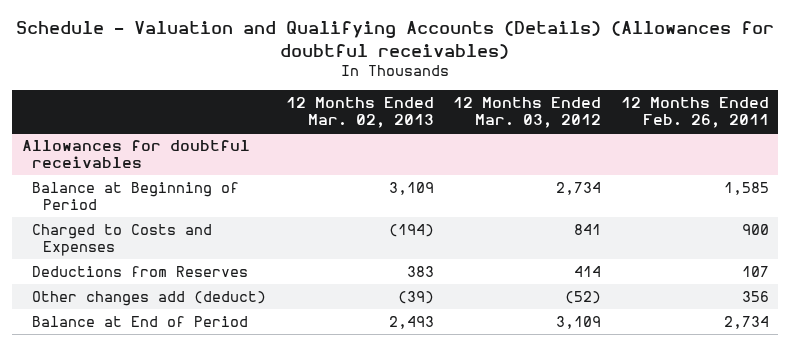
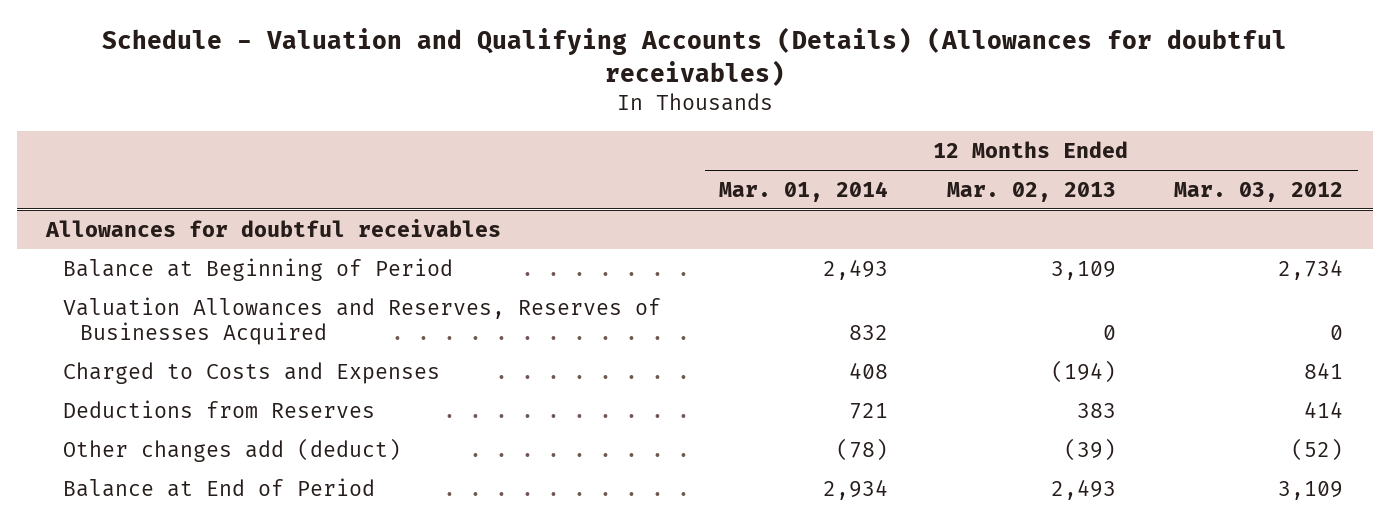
- | 12 Months Ended Mar. 02, 2013 | 12 Months Ended Mar. 03, 2012 | 12 Months Ended Feb. 26, 2011
+ | 12 Months Ended Mar. 01, 2014 | 12 Months Ended Mar. 02, 2013 | 12 Months Ended Mar. 03, 2012
@ Allowances for doubtful receivables
+ Valuation Allowances and Reserves, Reserves of Businesses Acquired | 832 | 0 | 0

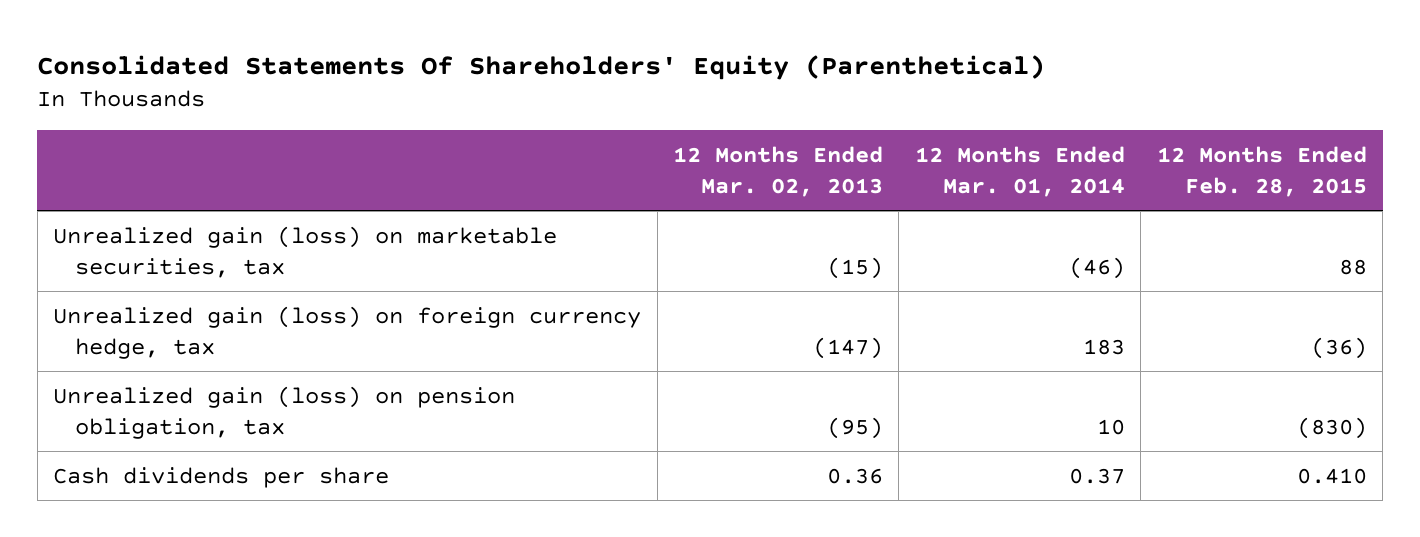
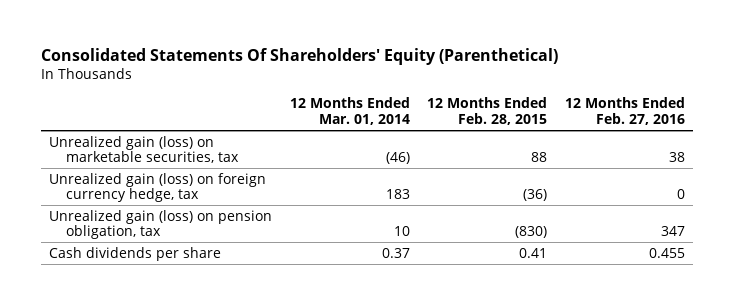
- | 12 Months Ended Mar. 02, 2013 | 12 Months Ended Mar. 01, 2014 | 12 Months Ended Feb. 28, 2015
+ | 12 Months Ended Mar. 01, 2014 | 12 Months Ended Feb. 28, 2015 | 12 Months Ended Feb. 27, 2016
- Cash dividends per share | 0.36 | 0.37 | 0.410
+ Cash dividends per share | 0.37 | 0.41 | 0.455

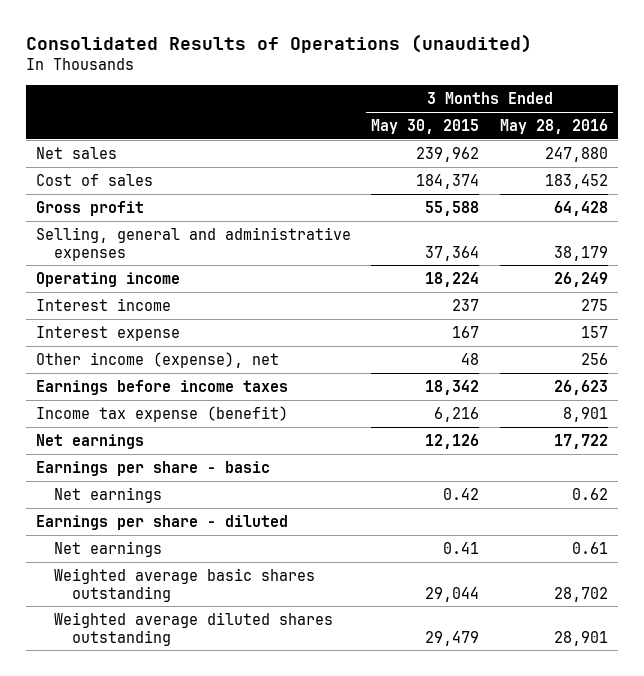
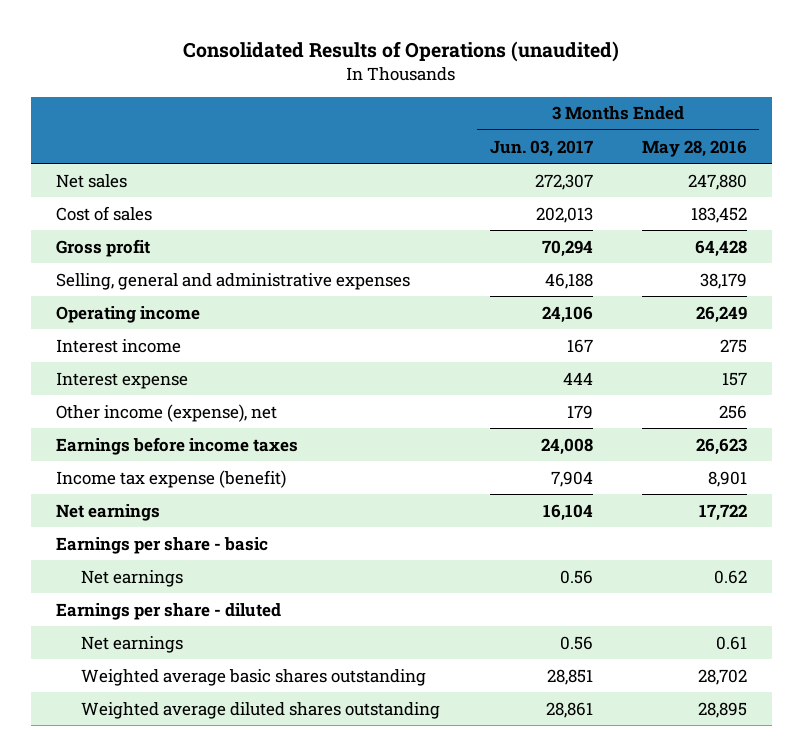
- | 3 Months Ended May 30, 2015 | 3 Months Ended May 28, 2016
+ | 3 Months Ended Jun. 03, 2017 | 3 Months Ended May 28, 2016
- Weighted average diluted shares outstanding | 29,479 | 28,901
+ Weighted average diluted shares outstanding | 28,861 | 28,895

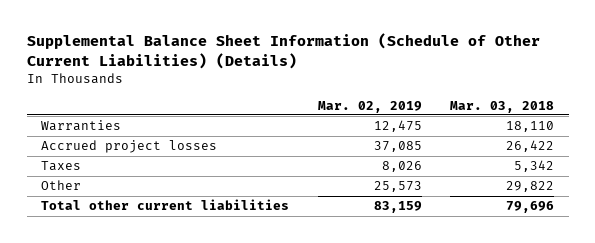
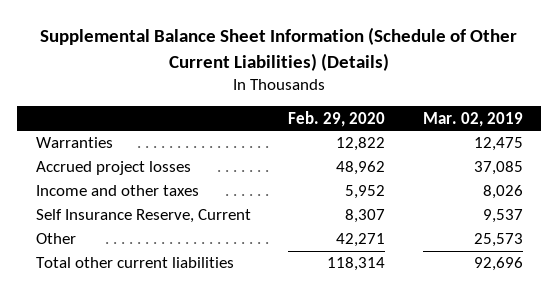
- | Mar. 02, 2019 | Mar. 03, 2018
+ | Feb. 29, 2020 | Mar. 02, 2019
- Taxes | 8,026 | 5,342
+ Income and other taxes | 5,952 | 8,026
+ Self Insurance Reserve, Current | 8,307 | 9,537
- Total other current liabilities | 83,159 | 79,696
+ Total other current liabilities | 118,314 | 92,696

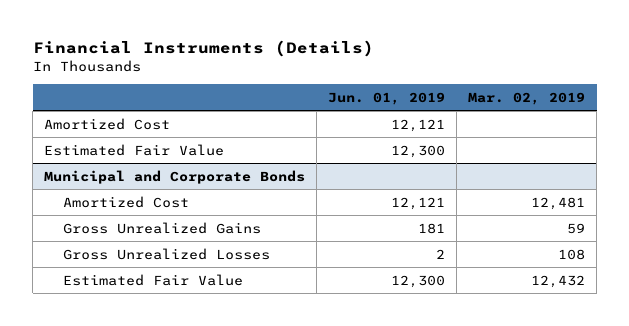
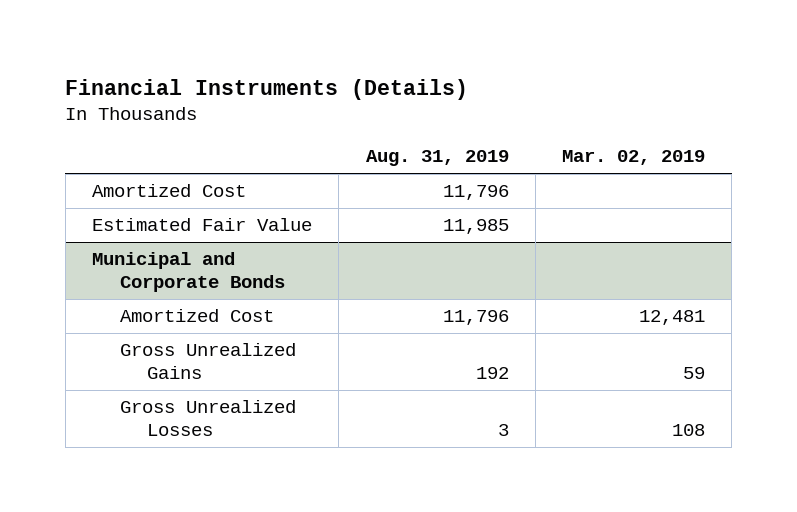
- | Jun. 01, 2019 | Mar. 02, 2019
+ | Aug. 31, 2019 | Mar. 02, 2019
@ Municipal and Corporate Bonds
- Estimated Fair Value | 12,300 | 12,432

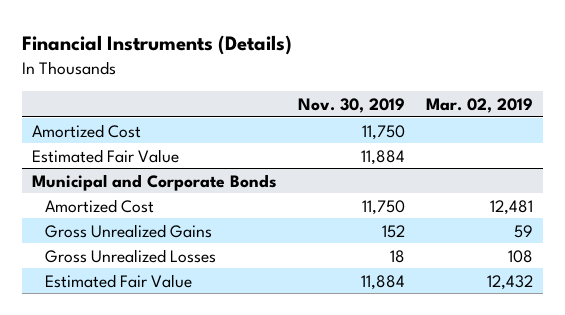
- | Aug. 31, 2019 | Mar. 02, 2019
+ | Nov. 30, 2019 | Mar. 02, 2019
@ Municipal and Corporate Bonds
+ Estimated Fair Value | 11,884 | 12,432

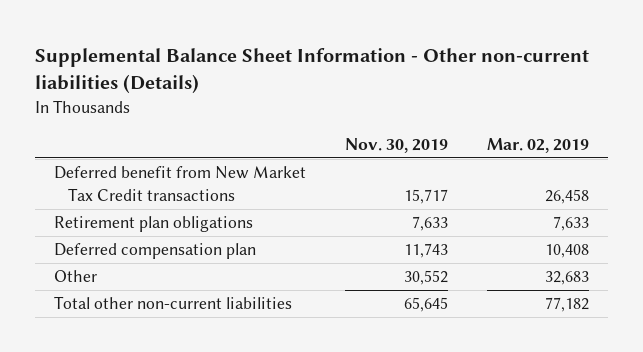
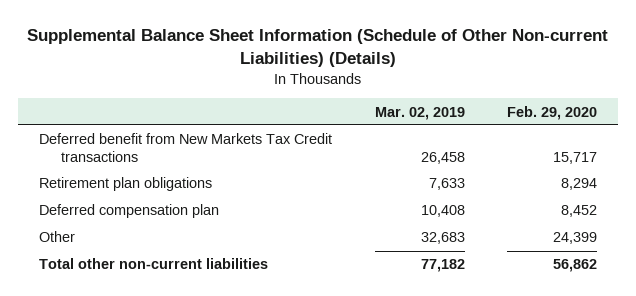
- Supplemental Balance Sheet Information - Other non-current liabilities (Details)
+ Supplemental Balance Sheet Information (Schedule of Other Non-current Liabilities) (Details)
- | Nov. 30, 2019 | Mar. 02, 2019
+ | Mar. 02, 2019 | Feb. 29, 2020
- Deferred benefit from New Market Tax Credit transactions | 15,717 | 26,458
+ Deferred benefit from New Markets Tax Credit transactions | 26,458 | 15,717

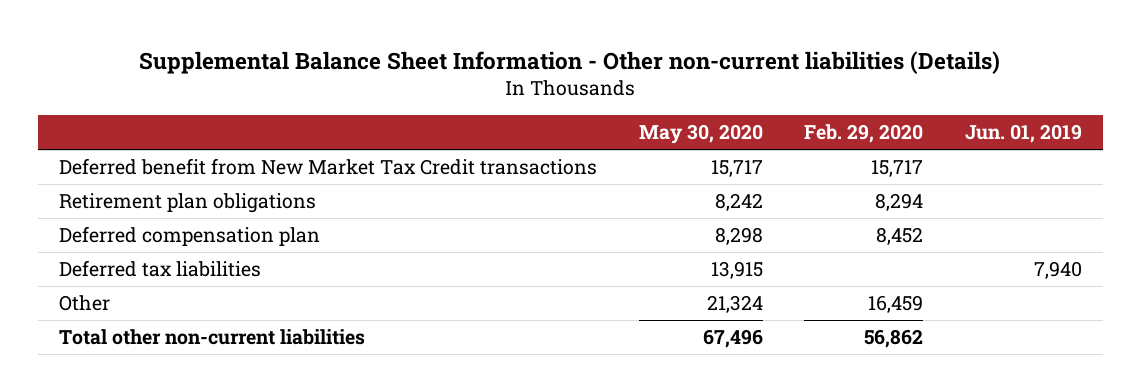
- Supplemental Balance Sheet Information (Schedule of Other Non-current Liabilities) (Details)
+ Supplemental Balance Sheet Information - Other non-current liabilities (Details)
- | Mar. 02, 2019 | Feb. 29, 2020
+ | May 30, 2020 | Feb. 29, 2020 | Jun. 01, 2019
- Deferred benefit from New Markets Tax Credit transactions | 26,458 | 15,717
+ Deferred benefit from New Market Tax Credit transactions | 15,717 | 15,717 |
- Other | 32,683 | 24,399
+ Deferred tax liabilities | 13,915 | | 7,940
+ Other | 21,324 | 16,459 |

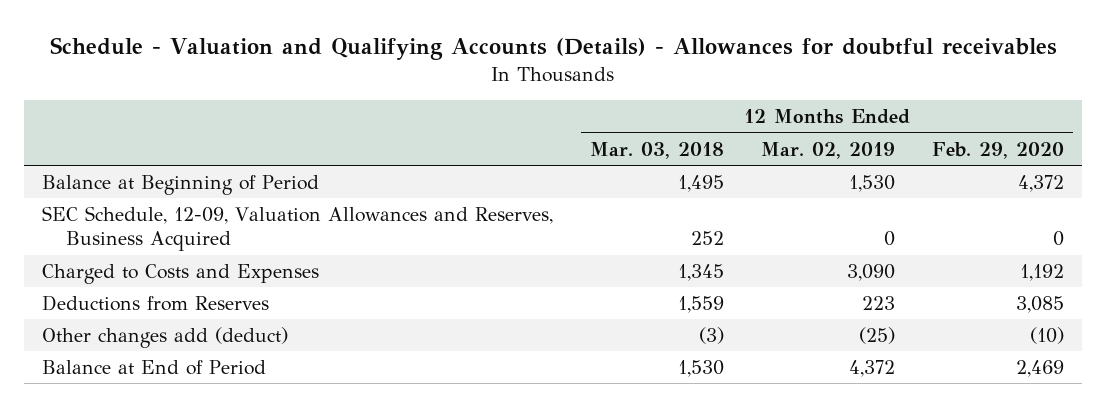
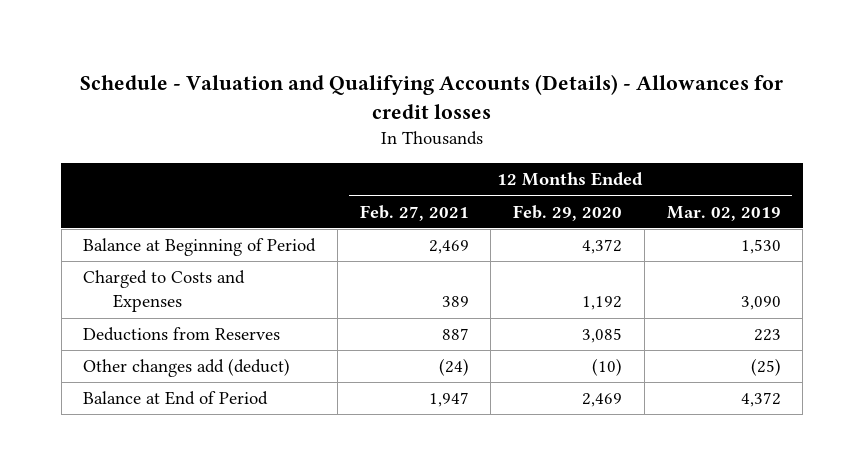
- Schedule - Valuation and Qualifying Accounts (Details) - Allowances for doubtful receivables
+ Schedule - Valuation and Qualifying Accounts (Details) - Allowances for credit losses
- | 12 Months Ended Mar. 03, 2018 | 12 Months Ended Mar. 02, 2019 | 12 Months Ended Feb. 29, 2020
+ | 12 Months Ended Feb. 27, 2021 | 12 Months Ended Feb. 29, 2020 | 12 Months Ended Mar. 02, 2019
- SEC Schedule, 12-09, Valuation Allowances and Reserves, Business Acquired | 252 | 0 | 0

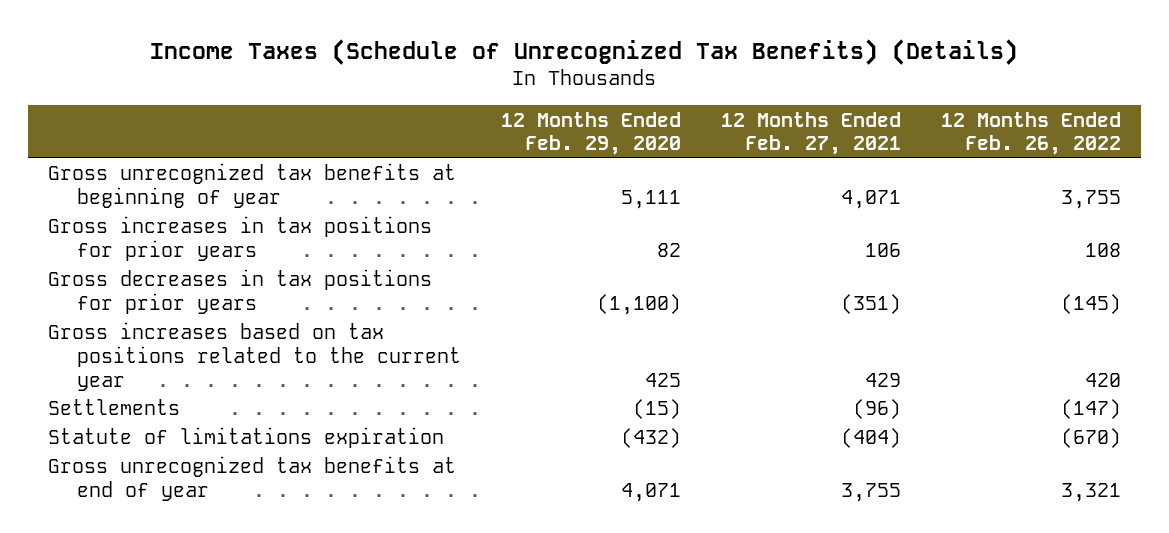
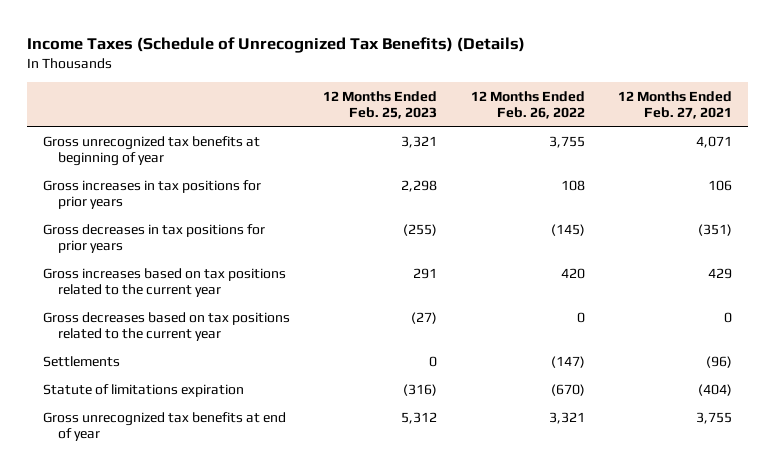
- | 12 Months Ended Feb. 29, 2020 | 12 Months Ended Feb. 27, 2021 | 12 Months Ended Feb. 26, 2022
+ | 12 Months Ended Feb. 25, 2023 | 12 Months Ended Feb. 26, 2022 | 12 Months Ended Feb. 27, 2021
+ Gross decreases based on tax positions related to the current year | (27) | 0 | 0

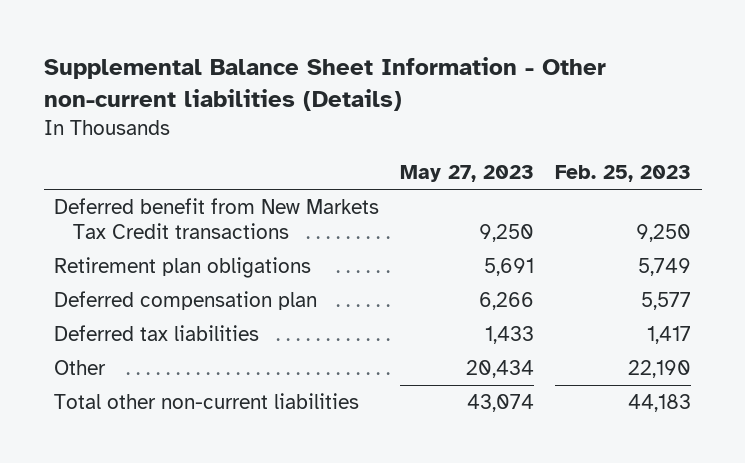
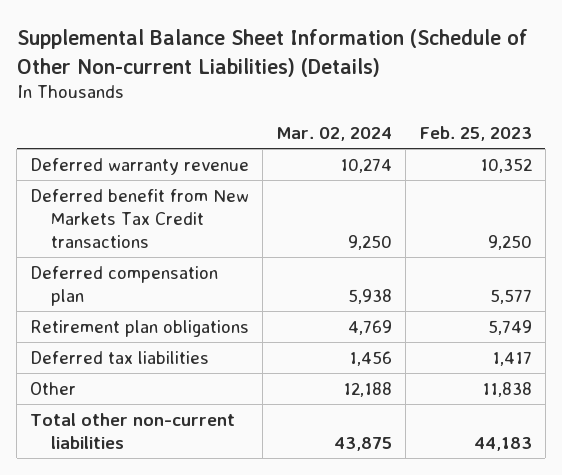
- Supplemental Balance Sheet Information - Other non-current liabilities (Details)
+ Supplemental Balance Sheet Information (Schedule of Other Non-current Liabilities) (Details)
- | May 27, 2023 | Feb. 25, 2023
+ | Mar. 02, 2024 | Feb. 25, 2023
+ Deferred warranty revenue | 10,274 | 10,352
moved down: Retirement plan obligations | 4,769 | 5,749
- Other | 20,434 | 22,190
+ Other | 12,188 | 11,838

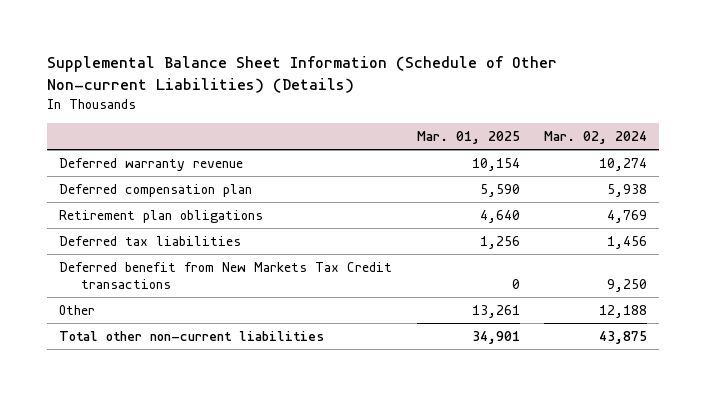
- | Mar. 02, 2024 | Feb. 25, 2023
+ | Mar. 01, 2025 | Mar. 02, 2024
moved down: Deferred benefit from New Markets Tax Credit transactions | 0 | 9,250

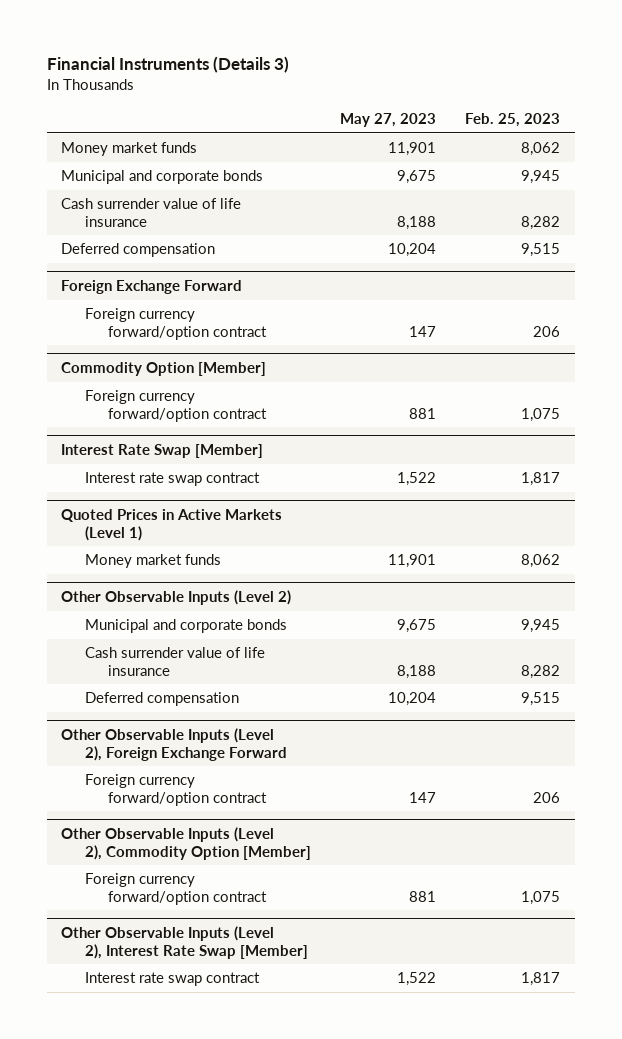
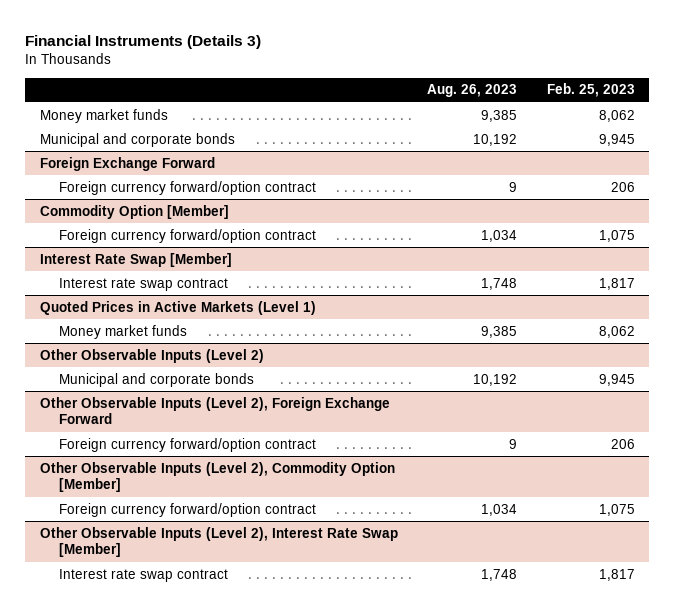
- | May 27, 2023 | Feb. 25, 2023
+ | Aug. 26, 2023 | Feb. 25, 2023
- Cash surrender value of life insurance | 8,188 | 8,282
- Deferred compensation | 10,204 | 9,515
@ Other Observable Inputs (Level 2)
- Cash surrender value of life insurance | 8,188 | 8,282
- Deferred compensation | 10,204 | 9,515

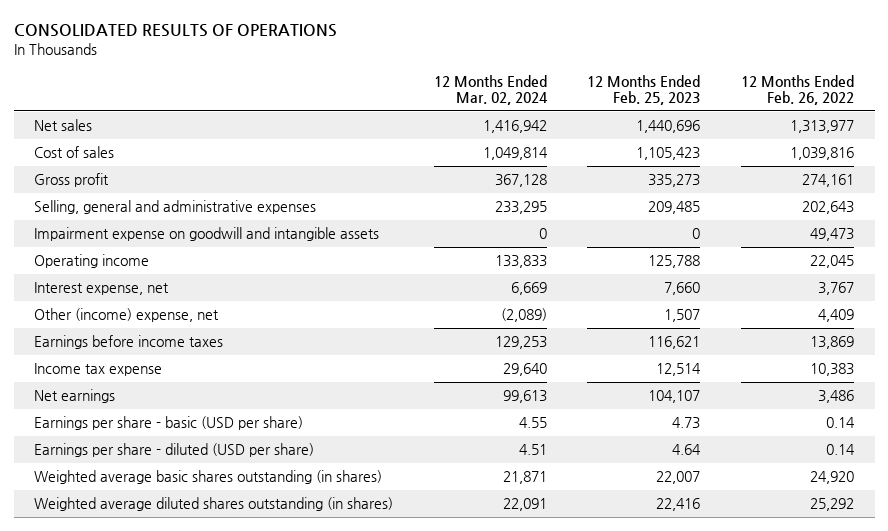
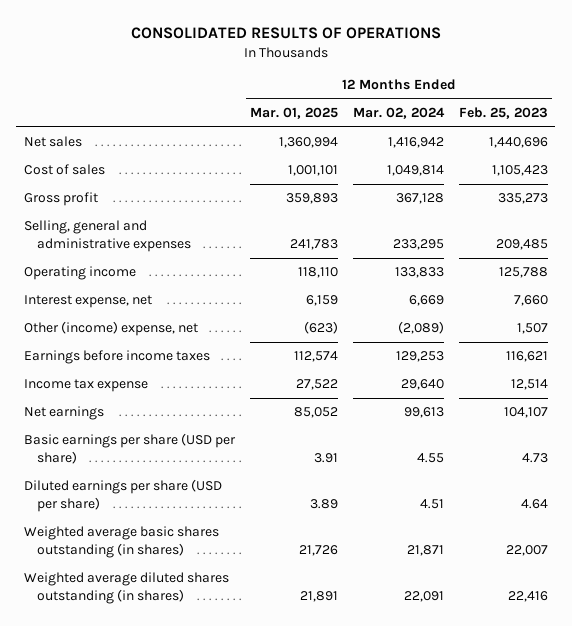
- | 12 Months Ended Mar. 02, 2024 | 12 Months Ended Feb. 25, 2023 | 12 Months Ended Feb. 26, 2022
+ | 12 Months Ended Mar. 01, 2025 | 12 Months Ended Mar. 02, 2024 | 12 Months Ended Feb. 25, 2023
- Impairment expense on goodwill and intangible assets | 0 | 0 | 49,473
- Earnings per share - basic (USD per share) | 4.55 | 4.73 | 0.14
- Earnings per share - diluted (USD per share) | 4.51 | 4.64 | 0.14
+ Basic earnings per share (USD per share) | 3.91 | 4.55 | 4.73
+ Diluted earnings per share (USD per share) | 3.89 | 4.51 | 4.64

